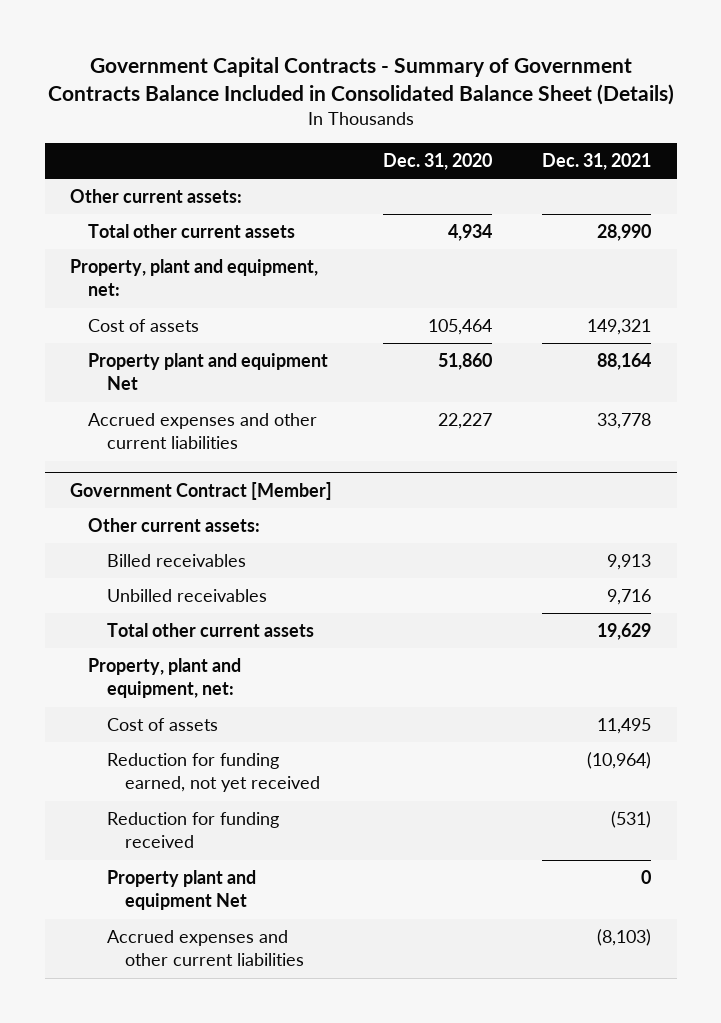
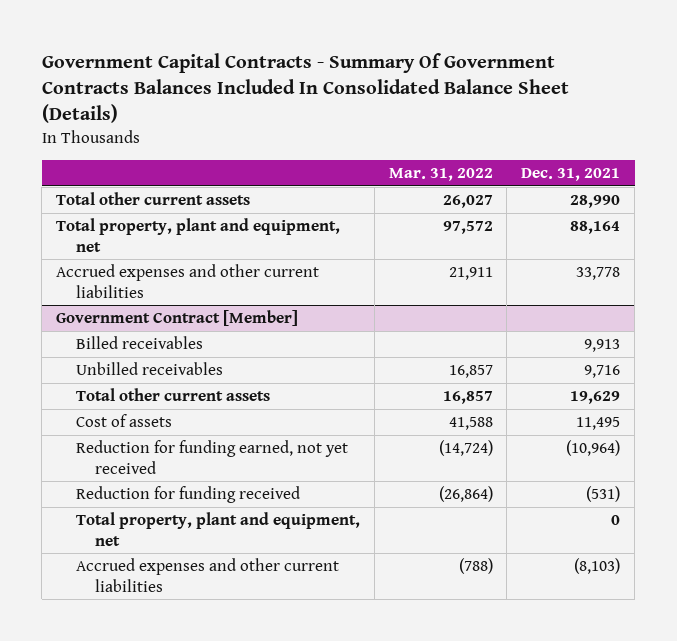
- Government Capital Contracts - Summary of Government Contracts Balance Included in Consolidated Balance Sheet (Details)
+ Government Capital Contracts - Summary Of Government Contracts Balances Included In Consolidated Balance Sheet (Details)
- | Dec. 31, 2020 | Dec. 31, 2021
+ | Mar. 31, 2022 | Dec. 31, 2021
- Other current assets:
- Property, plant and equipment, net:
- Cost of assets | 105,464 | 149,321
- Property plant and equipment Net | 51,860 | 88,164
+ Total property, plant and equipment, net | 97,572 | 88,164
@ Government Contract [Member]
- Other current assets:
- Property, plant and equipment, net:
- Property plant and equipment Net | | 0
+ Total property, plant and equipment, net | | 0

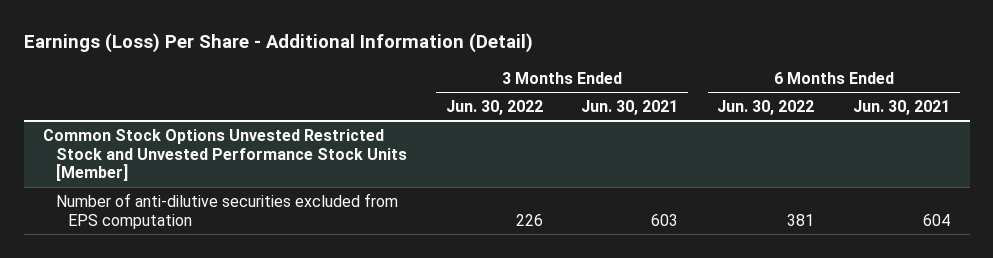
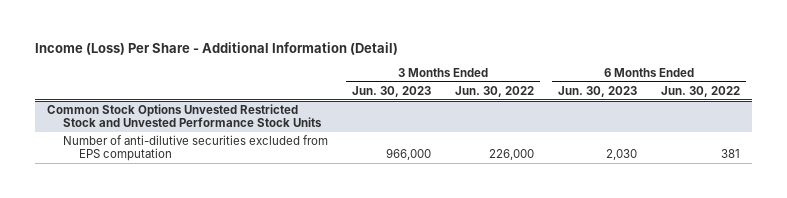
- Earnings (Loss) Per Share - Additional Information (Detail)
+ Income (Loss) Per Share - Additional Information (Detail)
- | 3 Months Ended Jun. 30, 2022 | 3 Months Ended Jun. 30, 2021 | 6 Months Ended Jun. 30, 2022 | 6 Months Ended Jun. 30, 2021
+ | 3 Months Ended Jun. 30, 2023 | 3 Months Ended Jun. 30, 2022 | 6 Months Ended Jun. 30, 2023 | 6 Months Ended Jun. 30, 2022
- Common Stock Options Unvested Restricted Stock and Unvested Performance Stock Units [Member]
- Number of anti-dilutive securities excluded from EPS computation | 226 | 603 | 381 | 604
+ Common Stock Options Unvested Restricted Stock and Unvested Performance Stock Units
+ Number of anti-dilutive securities excluded from EPS computation | 966,000 | 226,000 | 2,030 | 381

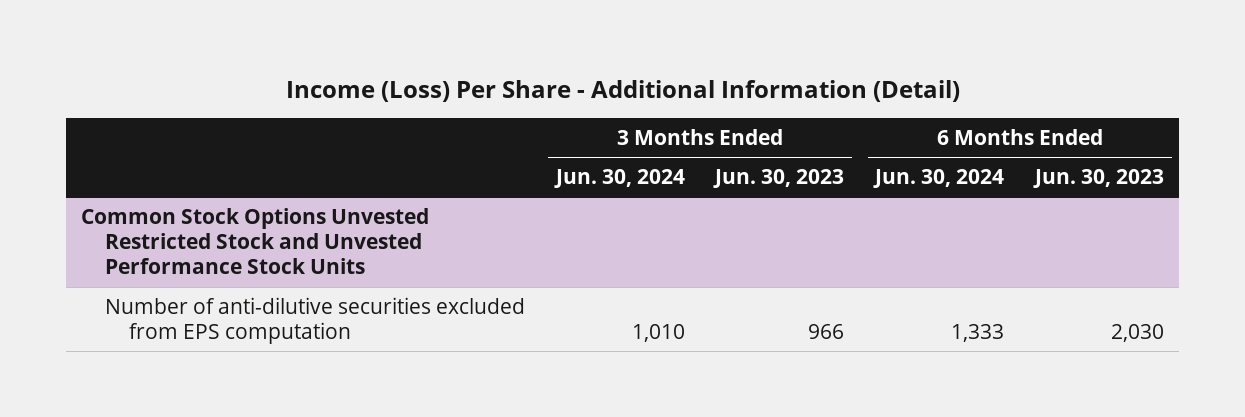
- | 3 Months Ended Jun. 30, 2023 | 3 Months Ended Jun. 30, 2022 | 6 Months Ended Jun. 30, 2023 | 6 Months Ended Jun. 30, 2022
+ | 3 Months Ended Jun. 30, 2024 | 3 Months Ended Jun. 30, 2023 | 6 Months Ended Jun. 30, 2024 | 6 Months Ended Jun. 30, 2023
@ Common Stock Options Unvested Restricted Stock and Unvested Performance Stock Units
- Number of anti-dilutive securities excluded from EPS computation | 966,000 | 226,000 | 2,030 | 381
+ Number of anti-dilutive securities excluded from EPS computation | 1,010 | 966 | 1,333 | 2,030

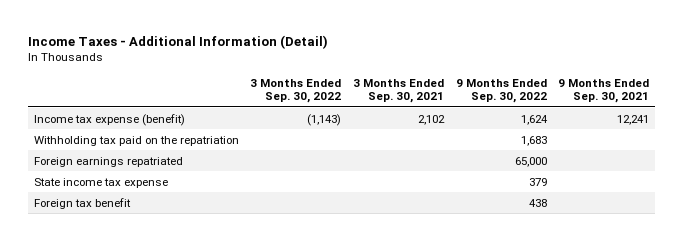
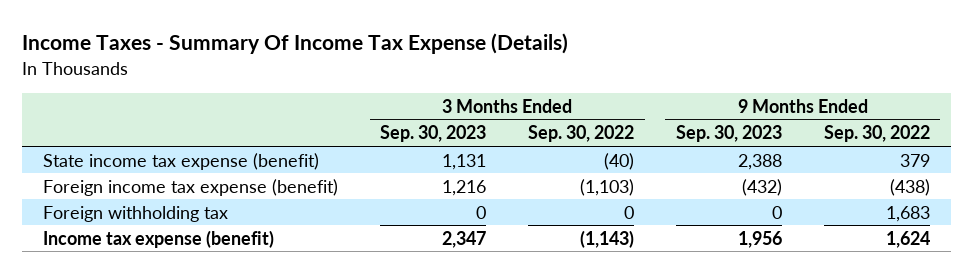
- Income Taxes - Additional Information (Detail)
+ Income Taxes - Summary Of Income Tax Expense (Details)
- | 3 Months Ended Sep. 30, 2022 | 3 Months Ended Sep. 30, 2021 | 9 Months Ended Sep. 30, 2022 | 9 Months Ended Sep. 30, 2021
+ | 3 Months Ended Sep. 30, 2023 | 3 Months Ended Sep. 30, 2022 | 9 Months Ended Sep. 30, 2023 | 9 Months Ended Sep. 30, 2022
+ State income tax expense (benefit) | 1,131 | (40) | 2,388 | 379
+ Foreign income tax expense (benefit) | 1,216 | (1,103) | (432) | (438)
+ Foreign withholding tax | 0 | 0 | 0 | 1,683
- Withholding tax paid on the repatriation | | | 1,683 |
- Foreign earnings repatriated | | | 65,000 |
- State income tax expense | | | 379 |
- Foreign tax benefit | | | 438 |

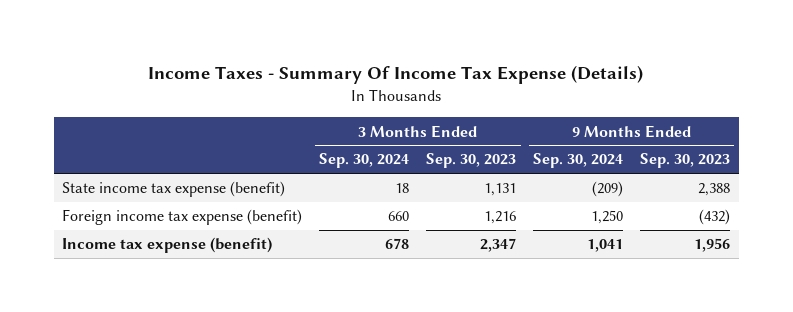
- | 3 Months Ended Sep. 30, 2023 | 3 Months Ended Sep. 30, 2022 | 9 Months Ended Sep. 30, 2023 | 9 Months Ended Sep. 30, 2022
+ | 3 Months Ended Sep. 30, 2024 | 3 Months Ended Sep. 30, 2023 | 9 Months Ended Sep. 30, 2024 | 9 Months Ended Sep. 30, 2023
- Foreign withholding tax | 0 | 0 | 0 | 1,683

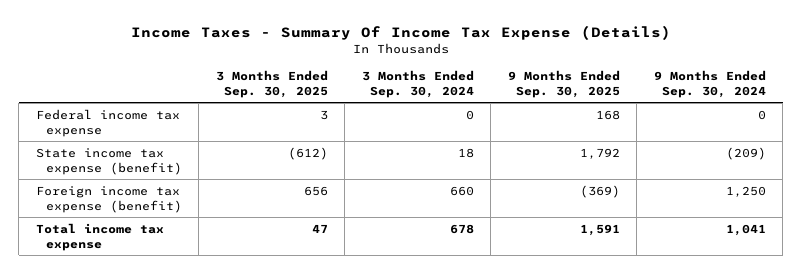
- | 3 Months Ended Sep. 30, 2024 | 3 Months Ended Sep. 30, 2023 | 9 Months Ended Sep. 30, 2024 | 9 Months Ended Sep. 30, 2023
+ | 3 Months Ended Sep. 30, 2025 | 3 Months Ended Sep. 30, 2024 | 9 Months Ended Sep. 30, 2025 | 9 Months Ended Sep. 30, 2024
+ Federal income tax expense | 3 | 0 | 168 | 0
- Income tax expense (benefit) | 678 | 2,347 | 1,041 | 1,956
+ Total income tax expense | 47 | 678 | 1,591 | 1,041

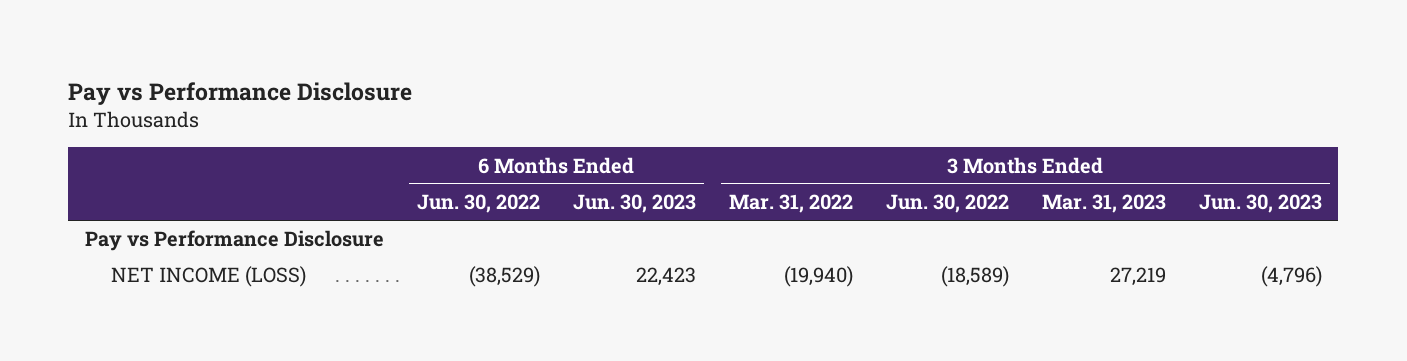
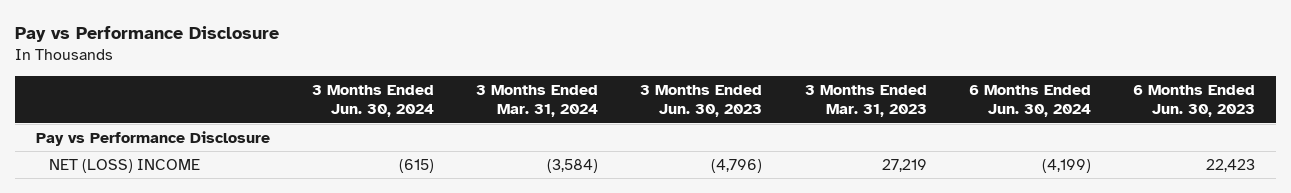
- | 6 Months Ended Jun. 30, 2022 | 6 Months Ended Jun. 30, 2023 | 3 Months Ended Mar. 31, 2022 | 3 Months Ended Jun. 30, 2022 | 3 Months Ended Mar. 31, 2023 | 3 Months Ended Jun. 30, 2023
+ | 3 Months Ended Jun. 30, 2024 | 3 Months Ended Mar. 31, 2024 | 3 Months Ended Jun. 30, 2023 | 3 Months Ended Mar. 31, 2023 | 6 Months Ended Jun. 30, 2024 | 6 Months Ended Jun. 30, 2023
- NET INCOME (LOSS) | (38,529) | 22,423 | (19,940) | (18,589) | 27,219 | (4,796)
+ NET (LOSS) INCOME | (615) | (3,584) | (4,796) | 27,219 | (4,199) | 22,423

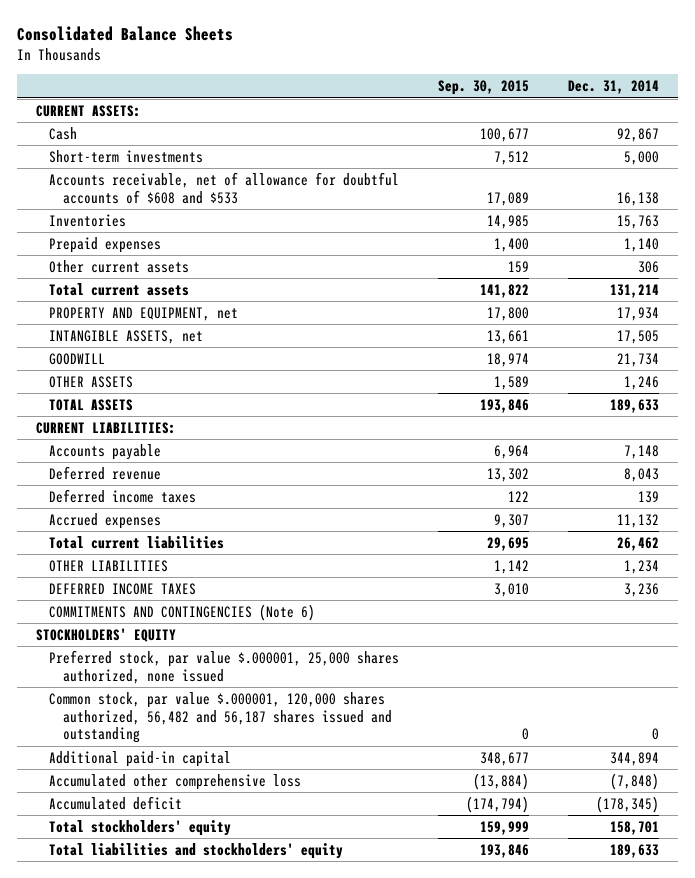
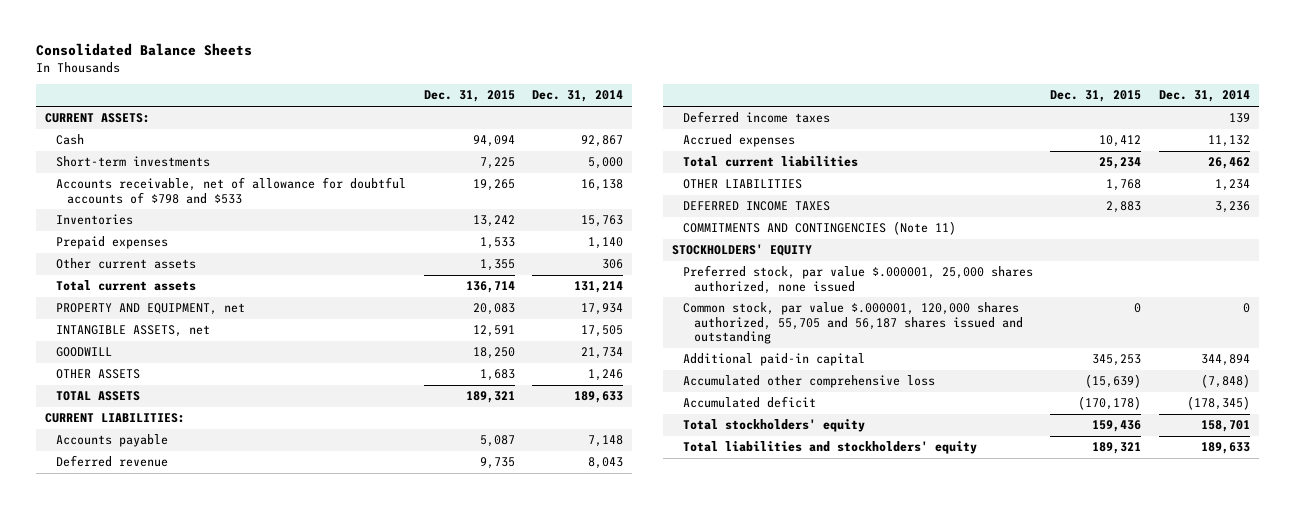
- | Sep. 30, 2015 | Dec. 31, 2014
+ | Dec. 31, 2015 | Dec. 31, 2014
- Accounts receivable, net of allowance for doubtful accounts of $608 and $533 | 17,089 | 16,138
+ Accounts receivable, net of allowance for doubtful accounts of $798 and $533 | 19,265 | 16,138
- COMMITMENTS AND CONTINGENCIES (Note 6)
+ COMMITMENTS AND CONTINGENCIES (Note 11)
- Common stock, par value $.000001, 120,000 shares authorized, 56,482 and 56,187 shares issued and outstanding | 0 | 0
+ Common stock, par value $.000001, 120,000 shares authorized, 55,705 and 56,187 shares issued and outstanding | 0 | 0

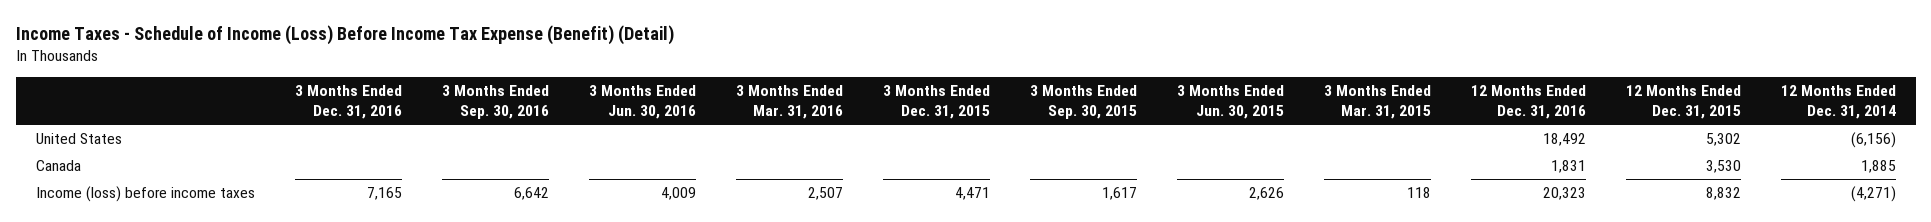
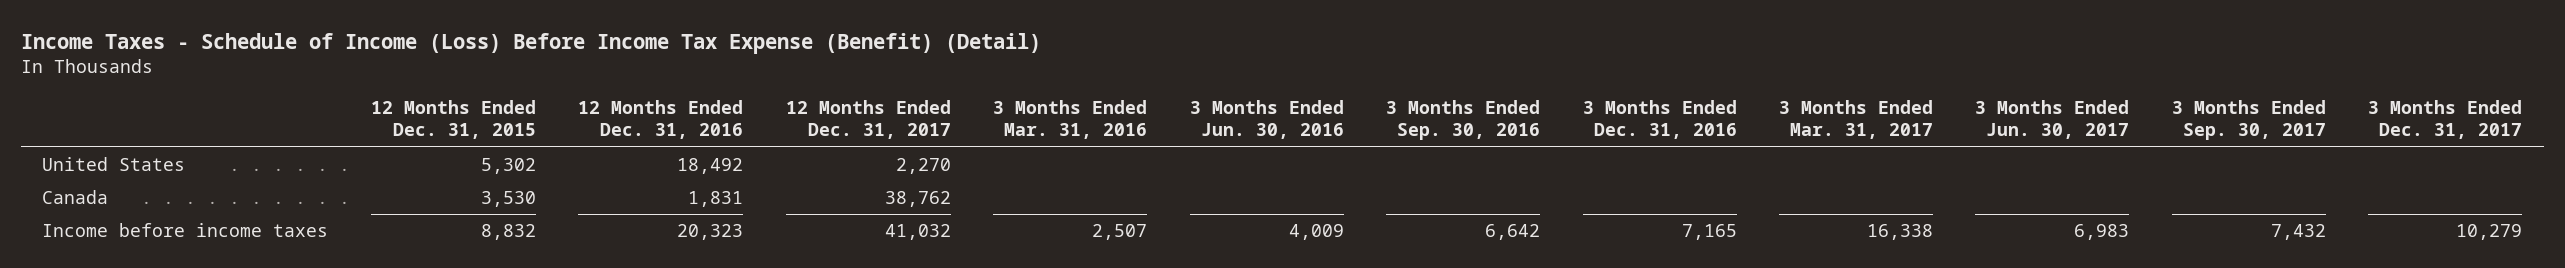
- | 3 Months Ended Dec. 31, 2016 | 3 Months Ended Sep. 30, 2016 | 3 Months Ended Jun. 30, 2016 | 3 Months Ended Mar. 31, 2016 | 3 Months Ended Dec. 31, 2015 | 3 Months Ended Sep. 30, 2015 | 3 Months Ended Jun. 30, 2015 | 3 Months Ended Mar. 31, 2015 | 12 Months Ended Dec. 31, 2016 | 12 Months Ended Dec. 31, 2015 | 12 Months Ended Dec. 31, 2014
+ | 12 Months Ended Dec. 31, 2015 | 12 Months Ended Dec. 31, 2016 | 12 Months Ended Dec. 31, 2017 | 3 Months Ended Mar. 31, 2016 | 3 Months Ended Jun. 30, 2016 | 3 Months Ended Sep. 30, 2016 | 3 Months Ended Dec. 31, 2016 | 3 Months Ended Mar. 31, 2017 | 3 Months Ended Jun. 30, 2017 | 3 Months Ended Sep. 30, 2017 | 3 Months Ended Dec. 31, 2017
- Income (loss) before income taxes | 7,165 | 6,642 | 4,009 | 2,507 | 4,471 | 1,617 | 2,626 | 118 | 20,323 | 8,832 | (4,271)
+ Income before income taxes | 8,832 | 20,323 | 41,032 | 2,507 | 4,009 | 6,642 | 7,165 | 16,338 | 6,983 | 7,432 | 10,279

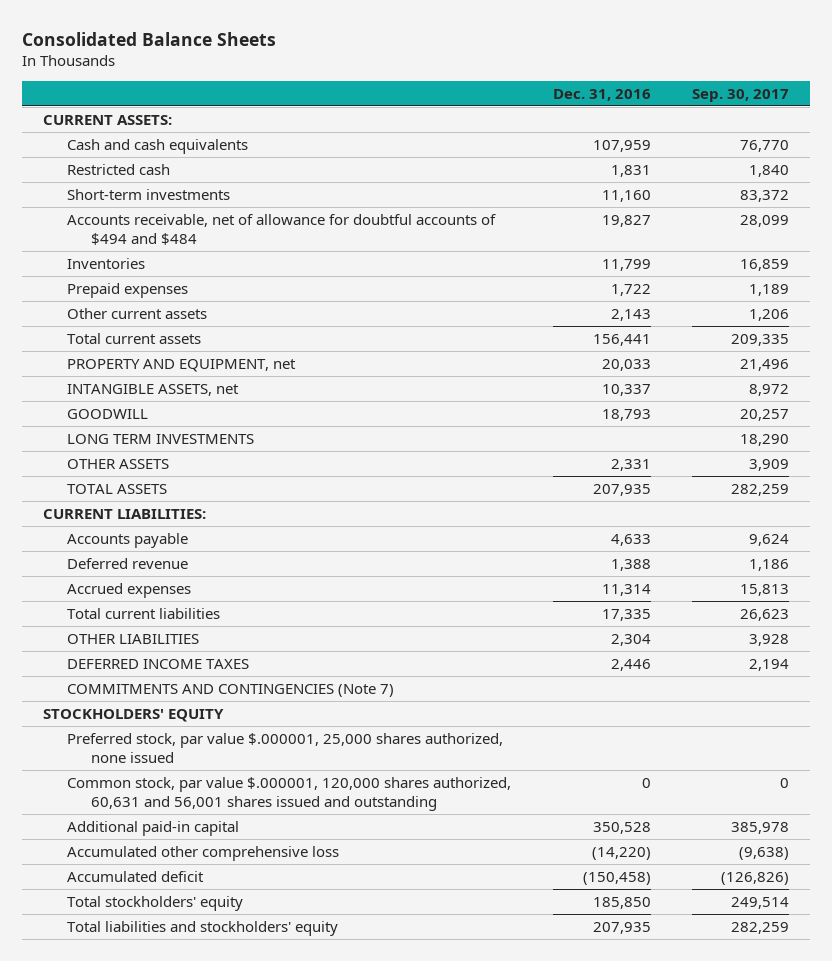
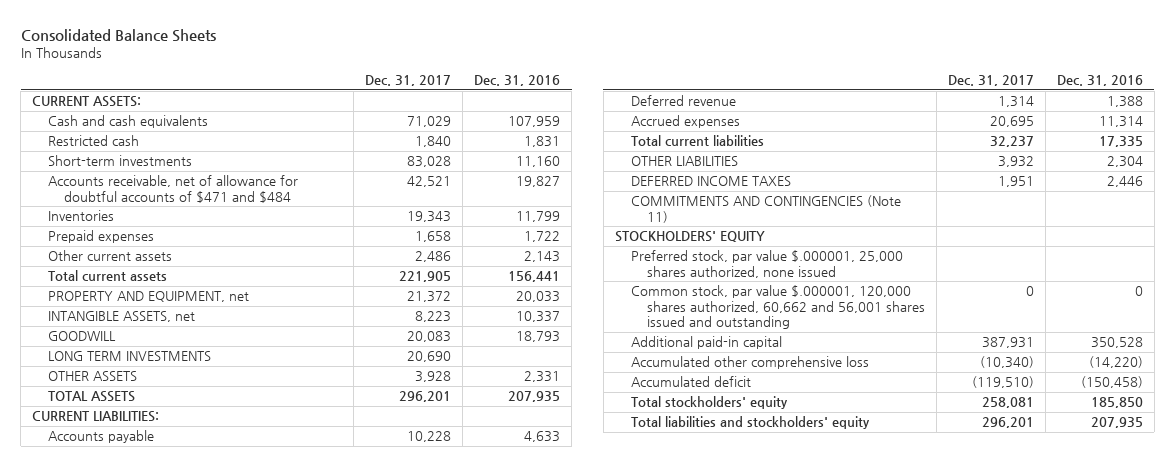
- | Dec. 31, 2016 | Sep. 30, 2017
+ | Dec. 31, 2017 | Dec. 31, 2016
- Accounts receivable, net of allowance for doubtful accounts of $494 and $484 | 19,827 | 28,099
+ Accounts receivable, net of allowance for doubtful accounts of $471 and $484 | 42,521 | 19,827
- COMMITMENTS AND CONTINGENCIES (Note 7)
+ COMMITMENTS AND CONTINGENCIES (Note 11)
- Common stock, par value $.000001, 120,000 shares authorized, 60,631 and 56,001 shares issued and outstanding | 0 | 0
+ Common stock, par value $.000001, 120,000 shares authorized, 60,662 and 56,001 shares issued and outstanding | 0 | 0

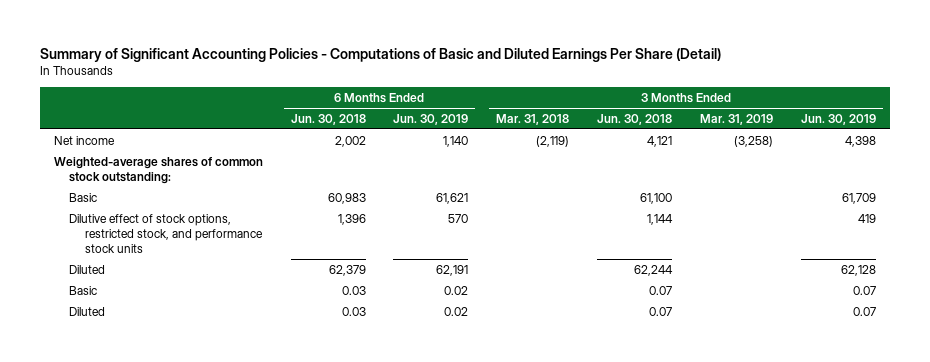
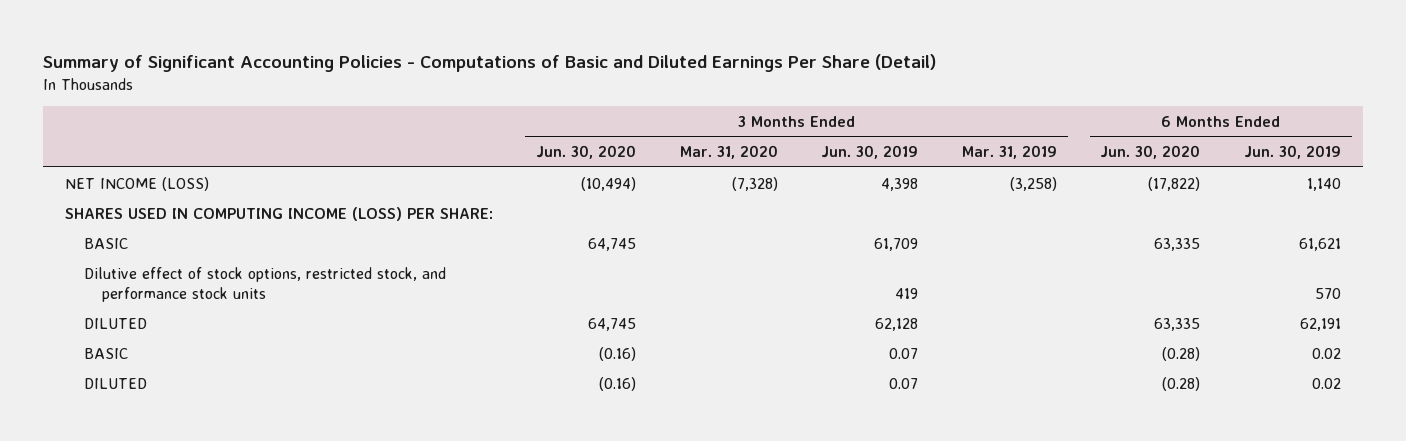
- | 6 Months Ended Jun. 30, 2018 | 6 Months Ended Jun. 30, 2019 | 3 Months Ended Mar. 31, 2018 | 3 Months Ended Jun. 30, 2018 | 3 Months Ended Mar. 31, 2019 | 3 Months Ended Jun. 30, 2019
+ | 3 Months Ended Jun. 30, 2020 | 3 Months Ended Mar. 31, 2020 | 3 Months Ended Jun. 30, 2019 | 3 Months Ended Mar. 31, 2019 | 6 Months Ended Jun. 30, 2020 | 6 Months Ended Jun. 30, 2019
- Net income | 2,002 | 1,140 | (2,119) | 4,121 | (3,258) | 4,398
- Weighted-average shares of common stock outstanding:
- Basic | 60,983 | 61,621 | | 61,100 | | 61,709
+ NET INCOME (LOSS) | (10,494) | (7,328) | 4,398 | (3,258) | (17,822) | 1,140
+ SHARES USED IN COMPUTING INCOME (LOSS) PER SHARE:
+ BASIC | 64,745 | | 61,709 | | 63,335 | 61,621
- Diluted | 62,379 | 62,191 | | 62,244 | | 62,128
- Basic | 0.03 | 0.02 | | 0.07 | | 0.07
- Diluted | 0.03 | 0.02 | | 0.07 | | 0.07
+ DILUTED | 64,745 | | 62,128 | | 63,335 | 62,191
+ BASIC | (0.16) | | 0.07 | | (0.28) | 0.02
+ DILUTED | (0.16) | | 0.07 | | (0.28) | 0.02

